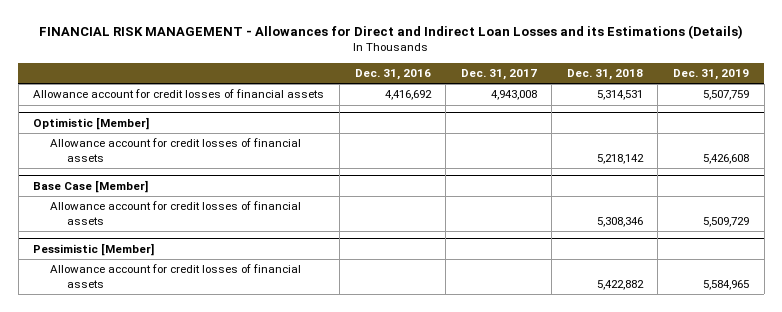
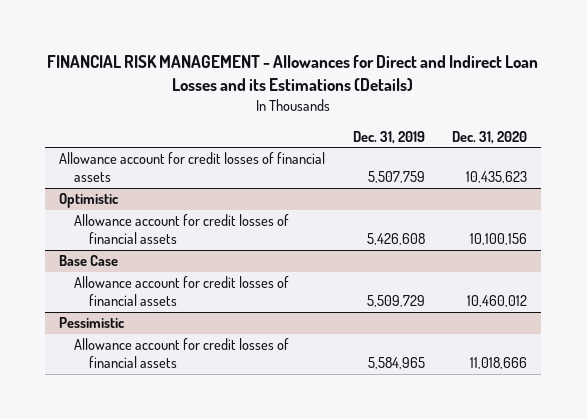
- | Dec. 31, 2016 | Dec. 31, 2017 | Dec. 31, 2018 | Dec. 31, 2019
+ | Dec. 31, 2019 | Dec. 31, 2020
- Optimistic [Member]
+ Optimistic
- Base Case [Member]
+ Base Case
- Pessimistic [Member]
+ Pessimistic

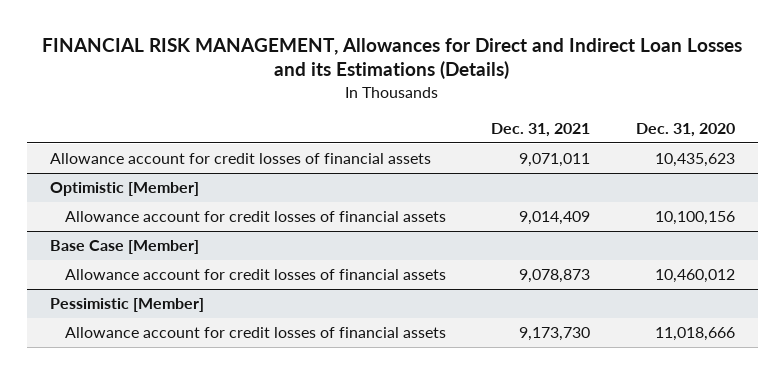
- FINANCIAL RISK MANAGEMENT - Allowances for Direct and Indirect Loan Losses and its Estimations (Details)
+ FINANCIAL RISK MANAGEMENT, Allowances for Direct and Indirect Loan Losses and its Estimations (Details)
- | Dec. 31, 2019 | Dec. 31, 2020
+ | Dec. 31, 2021 | Dec. 31, 2020
- Optimistic
+ Optimistic [Member]
- Base Case
+ Base Case [Member]
- Pessimistic
+ Pessimistic [Member]

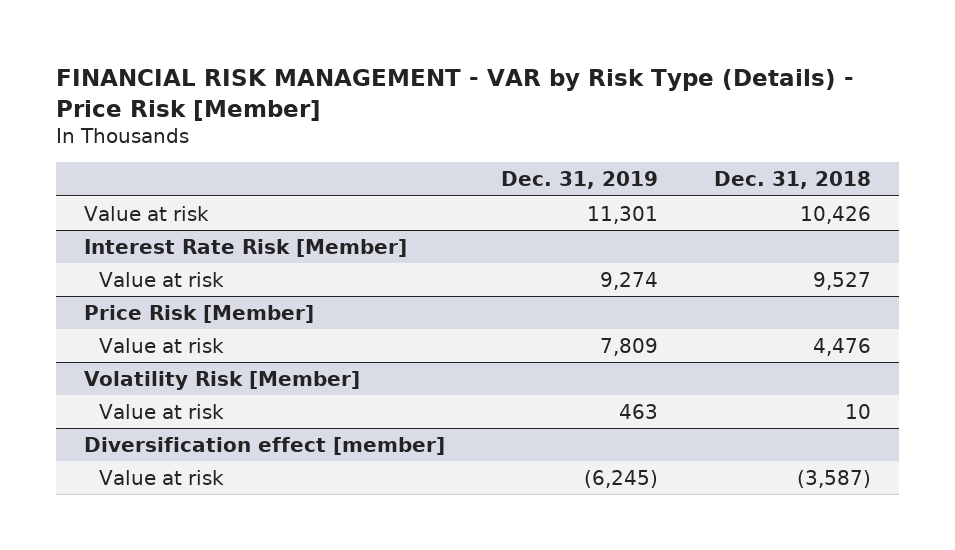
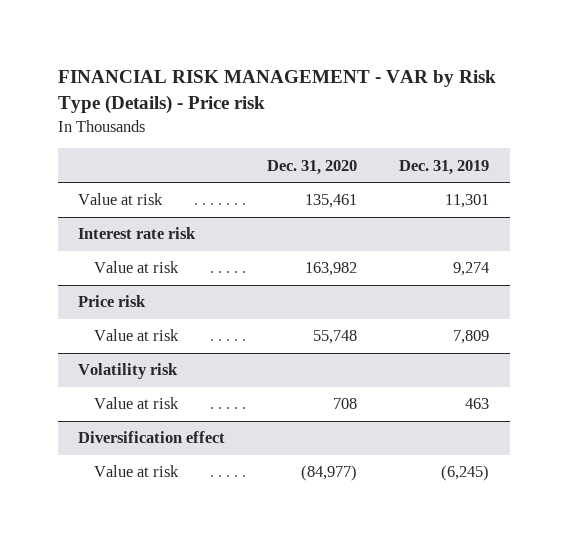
- FINANCIAL RISK MANAGEMENT - VAR by Risk Type (Details) - Price Risk [Member]
+ FINANCIAL RISK MANAGEMENT - VAR by Risk Type (Details) - Price risk
- | Dec. 31, 2019 | Dec. 31, 2018
+ | Dec. 31, 2020 | Dec. 31, 2019
- Interest Rate Risk [Member]
+ Interest rate risk
- Price Risk [Member]
+ Price risk
- Volatility Risk [Member]
+ Volatility risk
- Diversification effect [member]
+ Diversification effect

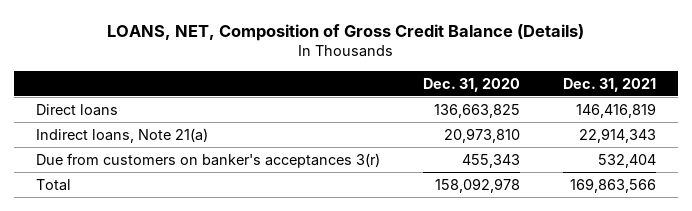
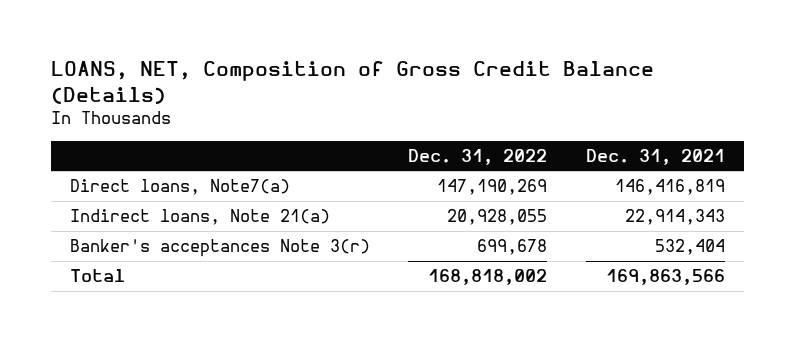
- | Dec. 31, 2020 | Dec. 31, 2021
+ | Dec. 31, 2022 | Dec. 31, 2021
- Direct loans | 136,663,825 | 146,416,819
+ Direct loans, Note7(a) | 147,190,269 | 146,416,819
- Due from customers on banker's acceptances 3(r) | 455,343 | 532,404
+ Banker's acceptances Note 3(r) | 699,678 | 532,404

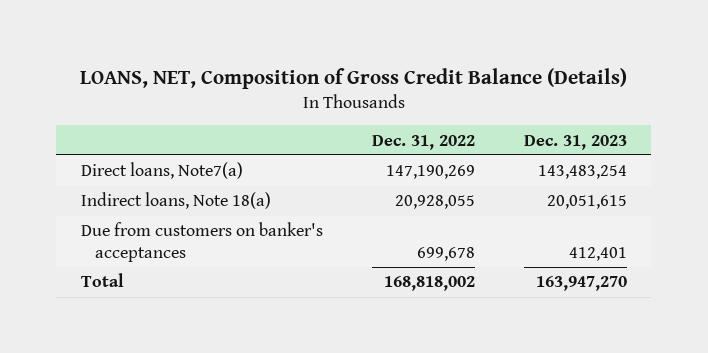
- | Dec. 31, 2022 | Dec. 31, 2021
+ | Dec. 31, 2022 | Dec. 31, 2023
- Indirect loans, Note 21(a) | 20,928,055 | 22,914,343
- Banker's acceptances Note 3(r) | 699,678 | 532,404
+ Indirect loans, Note 18(a) | 20,928,055 | 20,051,615
+ Due from customers on banker's acceptances | 699,678 | 412,401

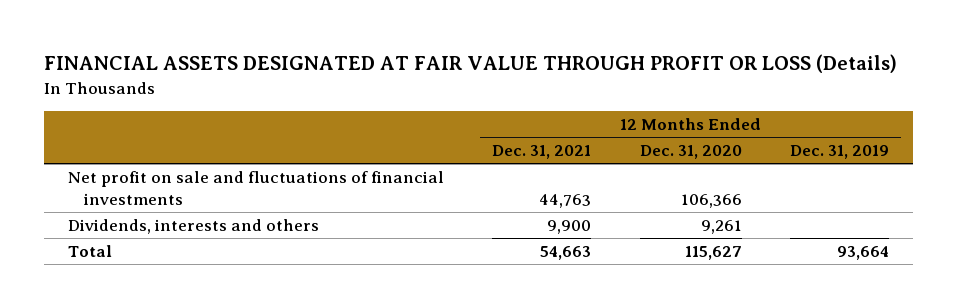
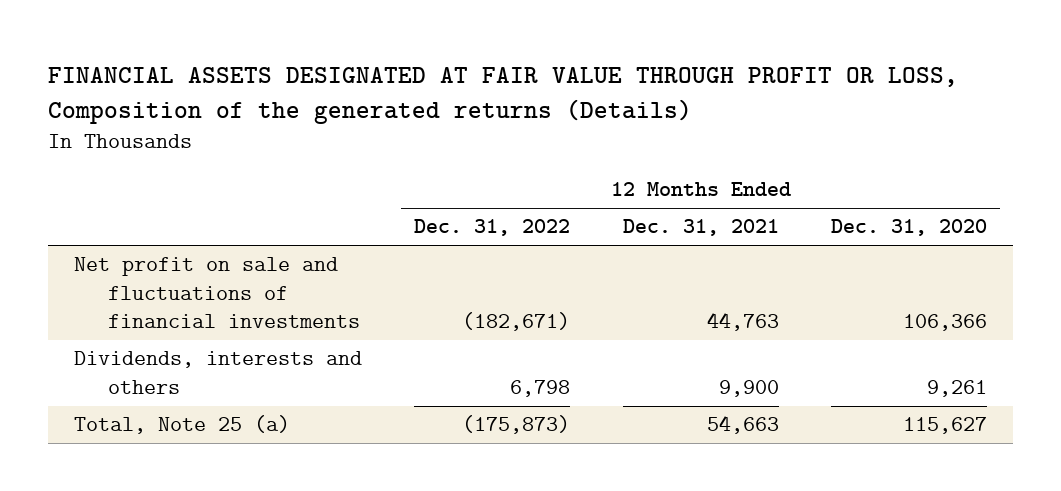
- FINANCIAL ASSETS DESIGNATED AT FAIR VALUE THROUGH PROFIT OR LOSS (Details)
+ FINANCIAL ASSETS DESIGNATED AT FAIR VALUE THROUGH PROFIT OR LOSS, Composition of the generated returns (Details)
- | 12 Months Ended Dec. 31, 2021 | 12 Months Ended Dec. 31, 2020 | 12 Months Ended Dec. 31, 2019
+ | 12 Months Ended Dec. 31, 2022 | 12 Months Ended Dec. 31, 2021 | 12 Months Ended Dec. 31, 2020
- Total | 54,663 | 115,627 | 93,664
+ Total, Note 25 (a) | (175,873) | 54,663 | 115,627

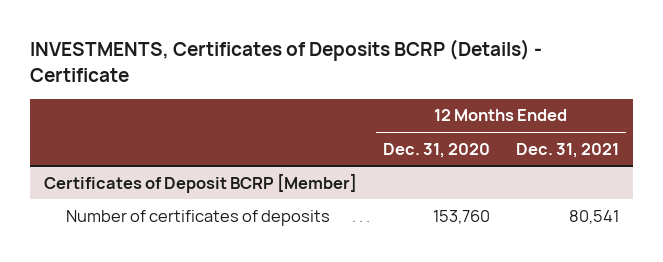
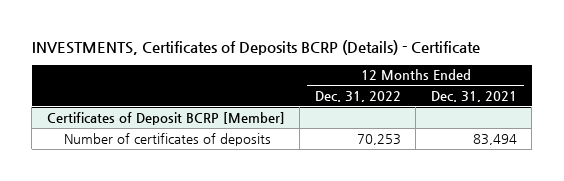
- | 12 Months Ended Dec. 31, 2020 | 12 Months Ended Dec. 31, 2021
+ | 12 Months Ended Dec. 31, 2022 | 12 Months Ended Dec. 31, 2021
@ Certificates of Deposit BCRP [Member]
- Number of certificates of deposits | 153,760 | 80,541
+ Number of certificates of deposits | 70,253 | 83,494

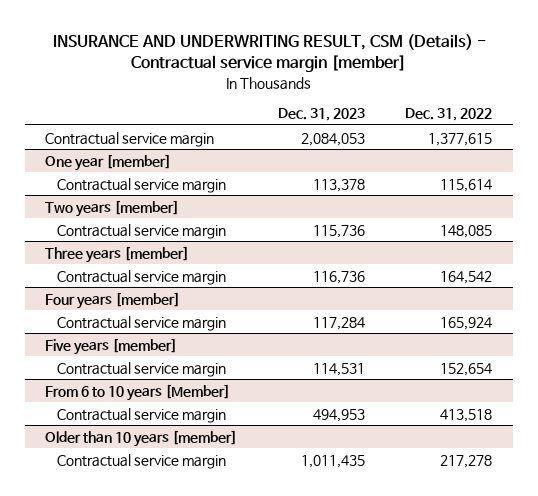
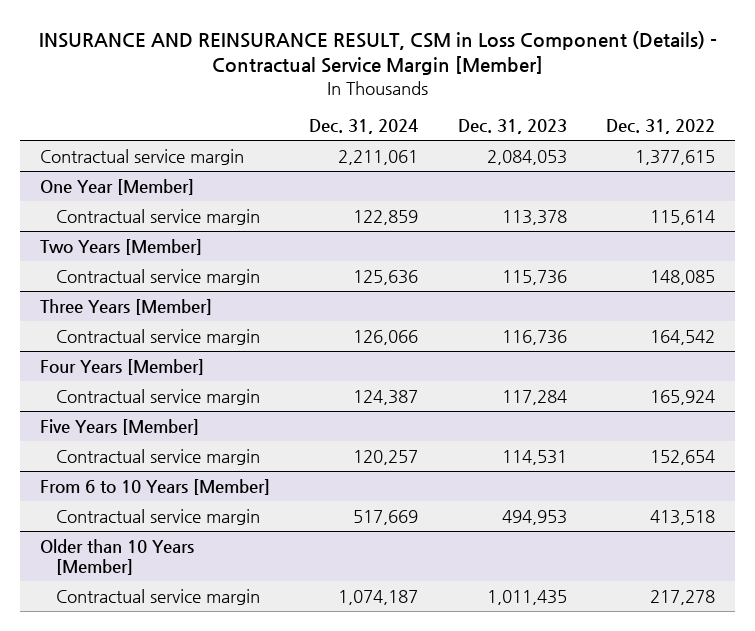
- INSURANCE AND UNDERWRITING RESULT, CSM (Details) - Contractual service margin [member]
+ INSURANCE AND REINSURANCE RESULT, CSM in Loss Component (Details) - Contractual Service Margin [Member]
- | Dec. 31, 2023 | Dec. 31, 2022
+ | Dec. 31, 2024 | Dec. 31, 2023 | Dec. 31, 2022
- One year [member]
+ One Year [Member]
- Two years [member]
+ Two Years [Member]
- Three years [member]
+ Three Years [Member]
- Four years [member]
+ Four Years [Member]
- Five years [member]
+ Five Years [Member]
- From 6 to 10 years [Member]
+ From 6 to 10 Years [Member]
- Older than 10 years [member]
+ Older than 10 Years [Member]

